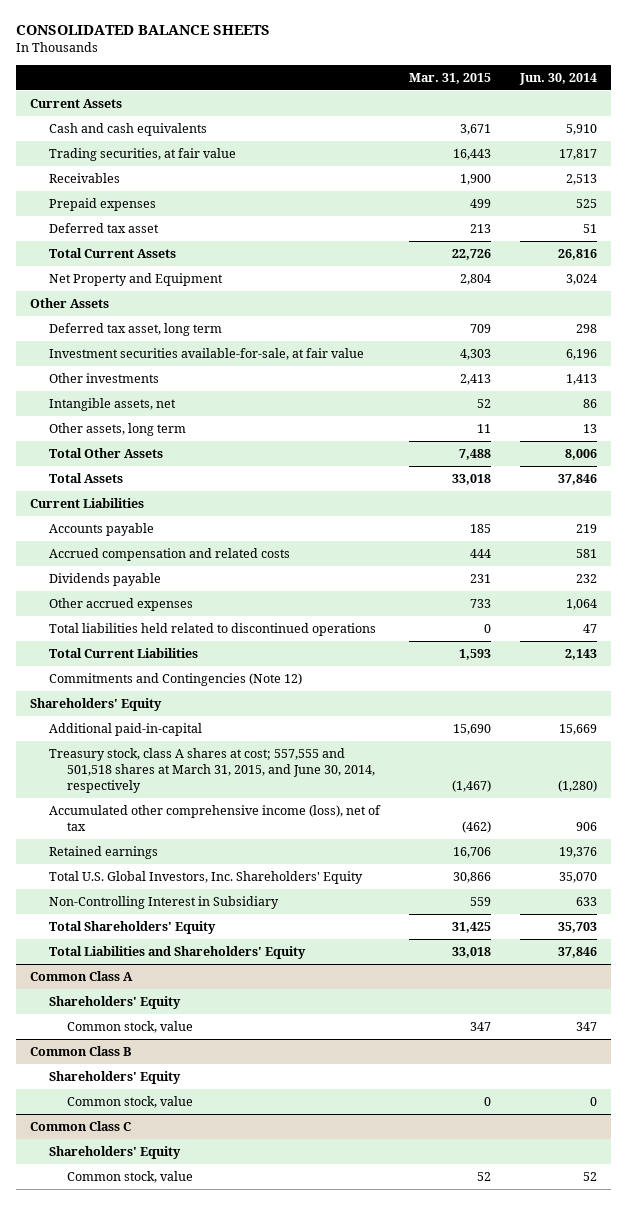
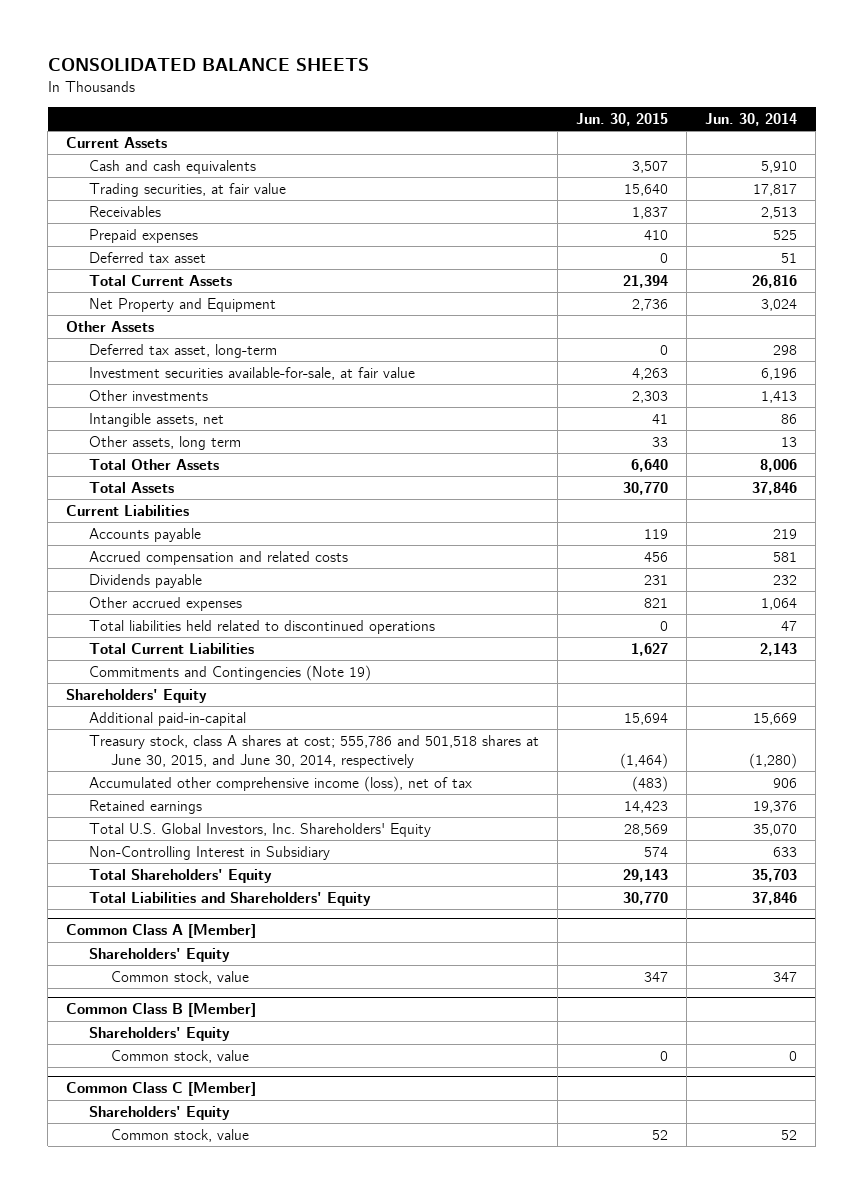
- | Mar. 31, 2015 | Jun. 30, 2014
+ | Jun. 30, 2015 | Jun. 30, 2014
- Deferred tax asset, long term | 709 | 298
+ Deferred tax asset, long-term | 0 | 298
- Commitments and Contingencies (Note 12)
+ Commitments and Contingencies (Note 19)
- Treasury stock, class A shares at cost; 557,555 and 501,518 shares at March 31, 2015, and June 30, 2014, respectively | (1,467) | (1,280)
+ Treasury stock, class A shares at cost; 555,786 and 501,518 shares at June 30, 2015, and June 30, 2014, respectively | (1,464) | (1,280)
- Common Class A
+ Common Class A [Member]
- Common Class B
+ Common Class B [Member]
- Common Class C
+ Common Class C [Member]

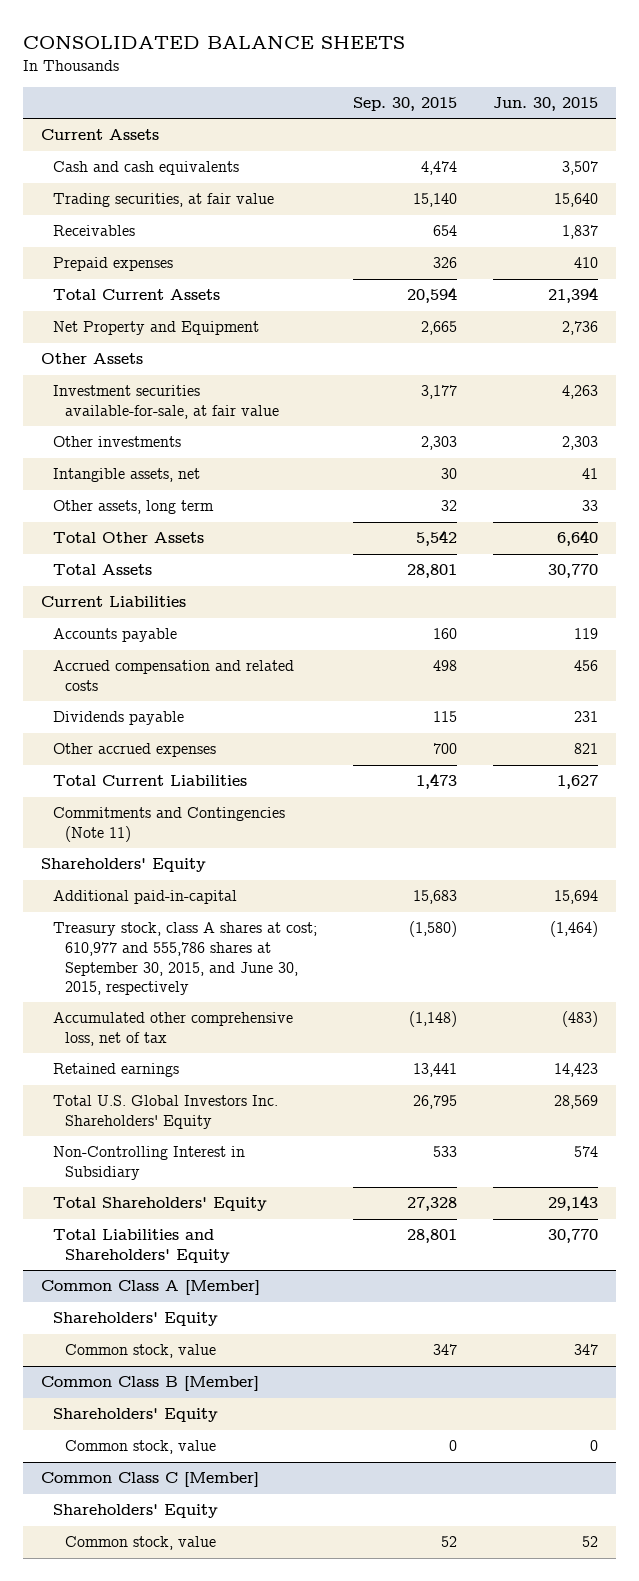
- | Jun. 30, 2015 | Jun. 30, 2014
+ | Sep. 30, 2015 | Jun. 30, 2015
- Deferred tax asset | 0 | 51
- Deferred tax asset, long-term | 0 | 298
- Total liabilities held related to discontinued operations | 0 | 47
- Commitments and Contingencies (Note 19)
+ Commitments and Contingencies (Note 11)
- Treasury stock, class A shares at cost; 555,786 and 501,518 shares at June 30, 2015, and June 30, 2014, respectively | (1,464) | (1,280)
- Accumulated other comprehensive income (loss), net of tax | (483) | 906
+ Treasury stock, class A shares at cost; 610,977 and 555,786 shares at September 30, 2015, and June 30, 2015, respectively | (1,580) | (1,464)
+ Accumulated other comprehensive loss, net of tax | (1,148) | (483)
- Total U.S. Global Investors, Inc. Shareholders' Equity | 28,569 | 35,070
+ Total U.S. Global Investors Inc. Shareholders' Equity | 26,795 | 28,569

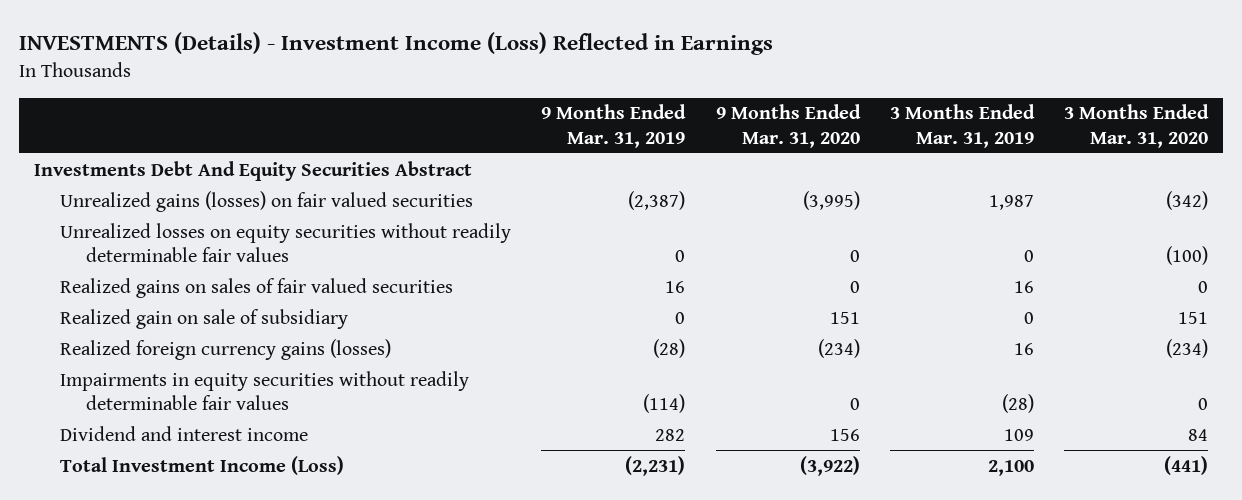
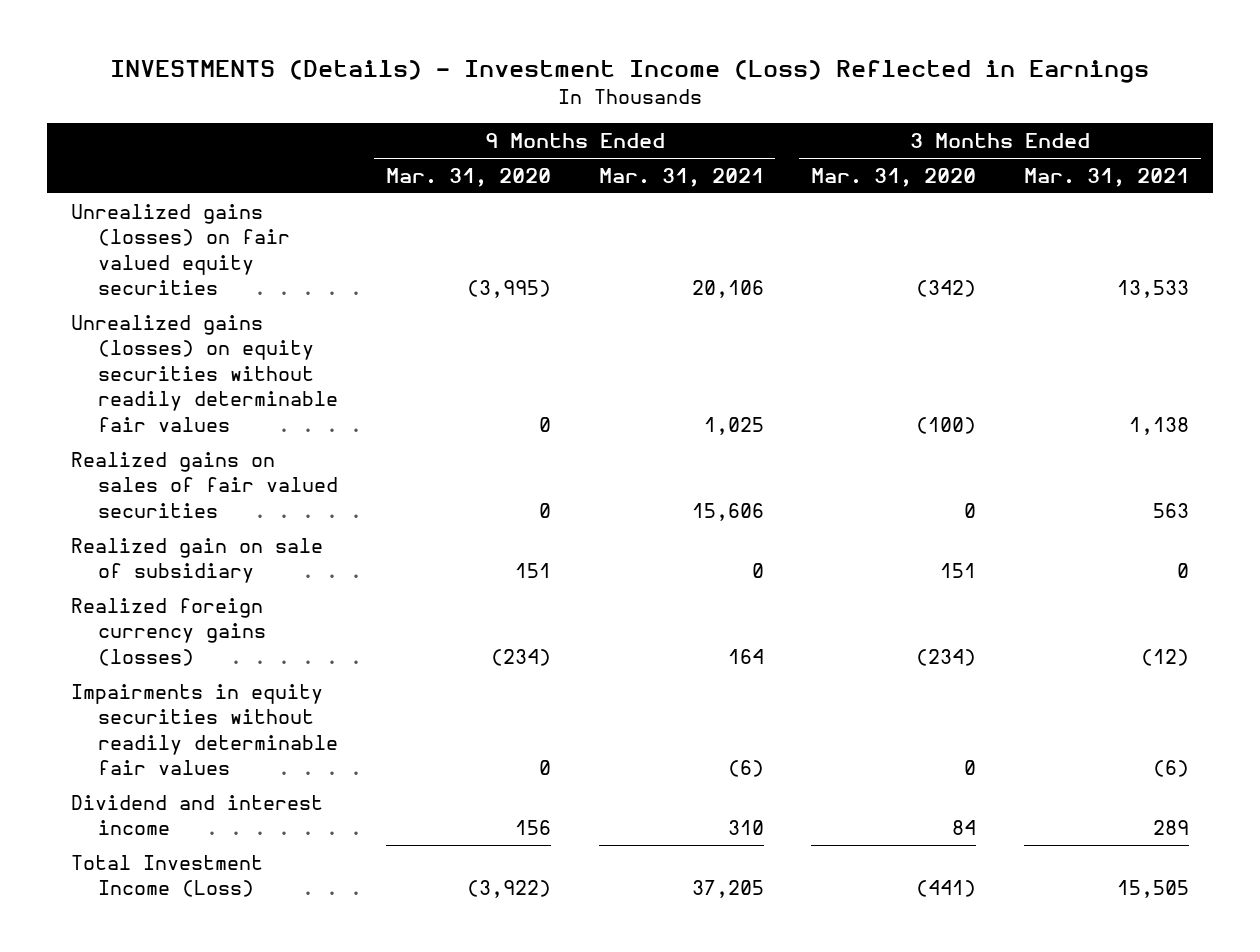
- | 9 Months Ended Mar. 31, 2019 | 9 Months Ended Mar. 31, 2020 | 3 Months Ended Mar. 31, 2019 | 3 Months Ended Mar. 31, 2020
+ | 9 Months Ended Mar. 31, 2020 | 9 Months Ended Mar. 31, 2021 | 3 Months Ended Mar. 31, 2020 | 3 Months Ended Mar. 31, 2021
- Investments Debt And Equity Securities Abstract
- Unrealized gains (losses) on fair valued securities | (2,387) | (3,995) | 1,987 | (342)
- Unrealized losses on equity securities without readily determinable fair values | 0 | 0 | 0 | (100)
+ Unrealized gains (losses) on fair valued equity securities | (3,995) | 20,106 | (342) | 13,533
+ Unrealized gains (losses) on equity securities without readily determinable fair values | 0 | 1,025 | (100) | 1,138

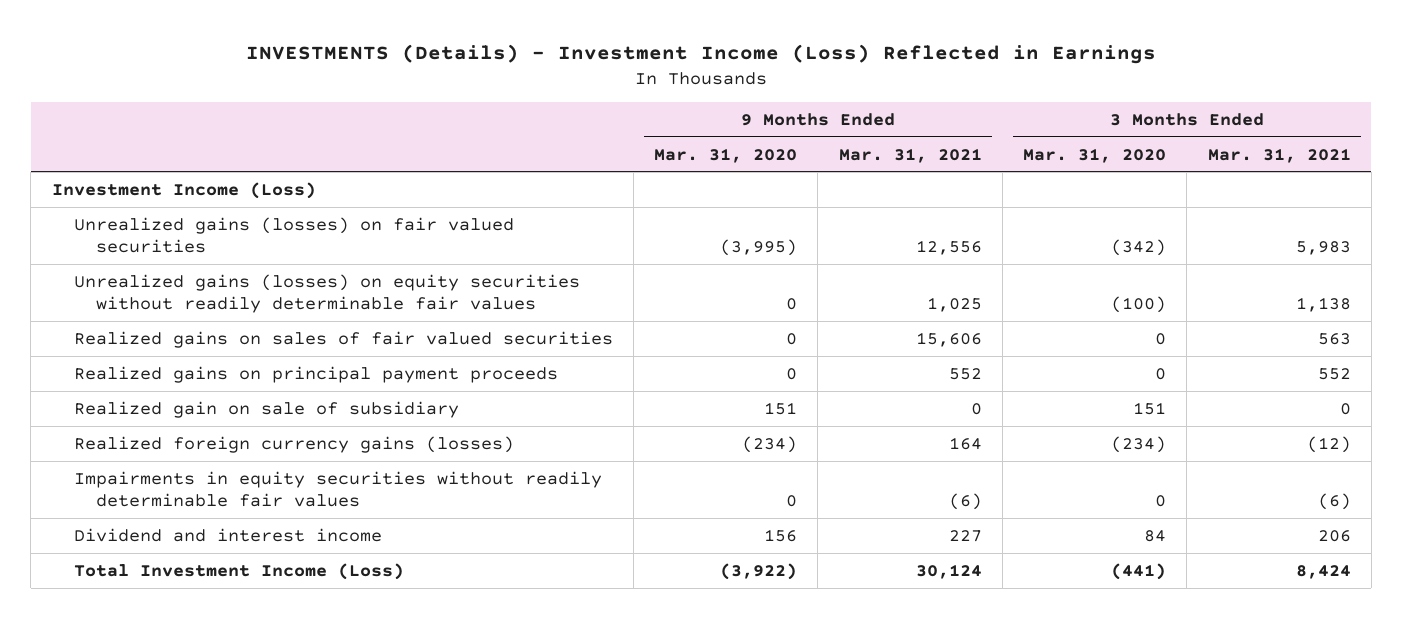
- Unrealized gains (losses) on fair valued equity securities | (3,995) | 20,106 | (342) | 13,533
+ Investment Income (Loss)
+ Unrealized gains (losses) on fair valued securities | (3,995) | 12,556 | (342) | 5,983
+ Realized gains on principal payment proceeds | 0 | 552 | 0 | 552
- Dividend and interest income | 156 | 310 | 84 | 289
- Total Investment Income (Loss) | (3,922) | 37,205 | (441) | 15,505
+ Dividend and interest income | 156 | 227 | 84 | 206
+ Total Investment Income (Loss) | (3,922) | 30,124 | (441) | 8,424

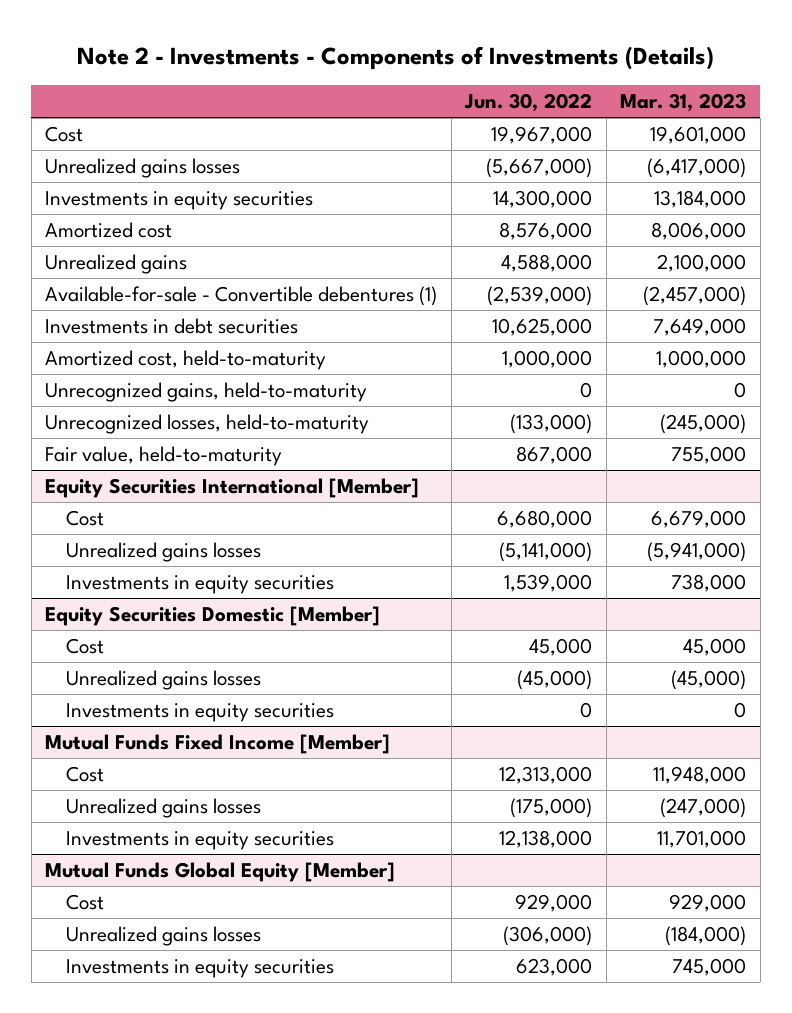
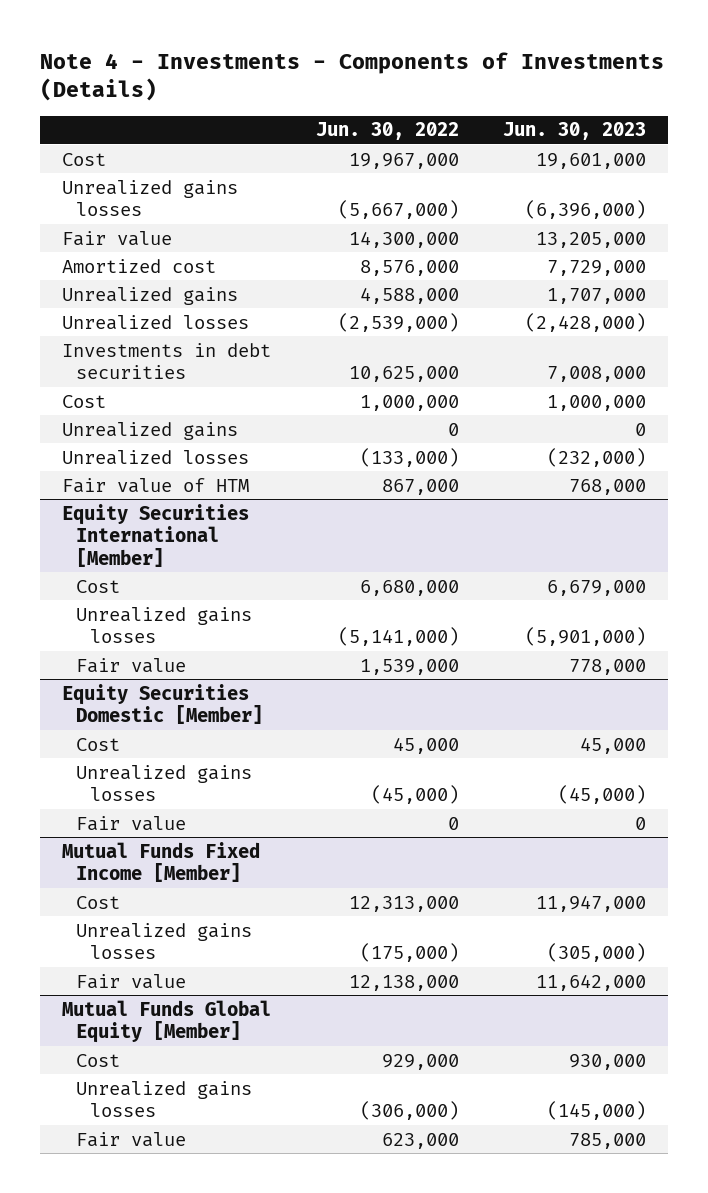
- Note 2 - Investments - Components of Investments (Details)
+ Note 4 - Investments - Components of Investments (Details)
- | Jun. 30, 2022 | Mar. 31, 2023
+ | Jun. 30, 2022 | Jun. 30, 2023
- Investments in equity securities | 14,300,000 | 13,184,000
+ Fair value | 14,300,000 | 13,205,000
- Available-for-sale - Convertible debentures (1) | (2,539,000) | (2,457,000)
+ Unrealized losses | (2,539,000) | (2,428,000)
- Amortized cost, held-to-maturity | 1,000,000 | 1,000,000
- Unrecognized gains, held-to-maturity | 0 | 0
- Unrecognized losses, held-to-maturity | (133,000) | (245,000)
- Fair value, held-to-maturity | 867,000 | 755,000
+ Cost | 1,000,000 | 1,000,000
+ Unrealized gains | 0 | 0
+ Unrealized losses | (133,000) | (232,000)
+ Fair value of HTM | 867,000 | 768,000
@ Equity Securities International [Member]
- Investments in equity securities | 1,539,000 | 738,000
+ Fair value | 1,539,000 | 778,000
@ Equity Securities Domestic [Member]
- Investments in equity securities | 0 | 0
+ Fair value | 0 | 0
@ Mutual Funds Fixed Income [Member]
- Investments in equity securities | 12,138,000 | 11,701,000
+ Fair value | 12,138,000 | 11,642,000
@ Mutual Funds Global Equity [Member]
- Investments in equity securities | 623,000 | 745,000
+ Fair value | 623,000 | 785,000

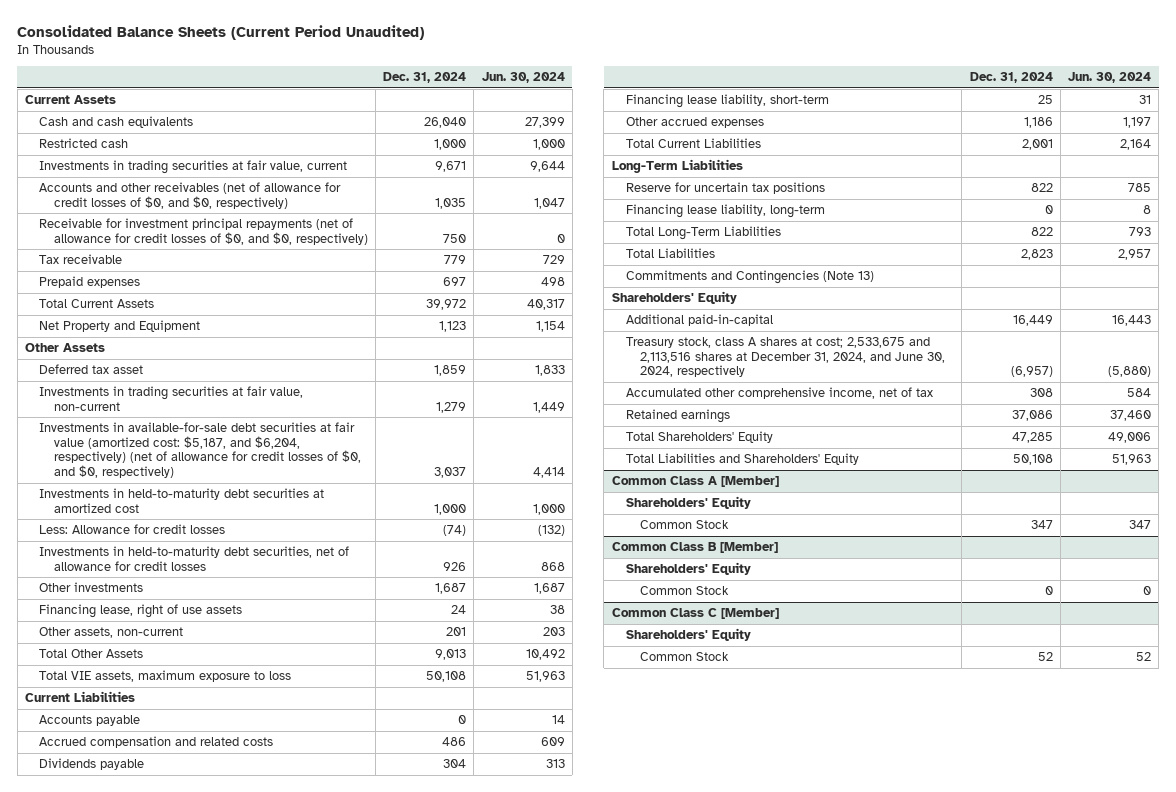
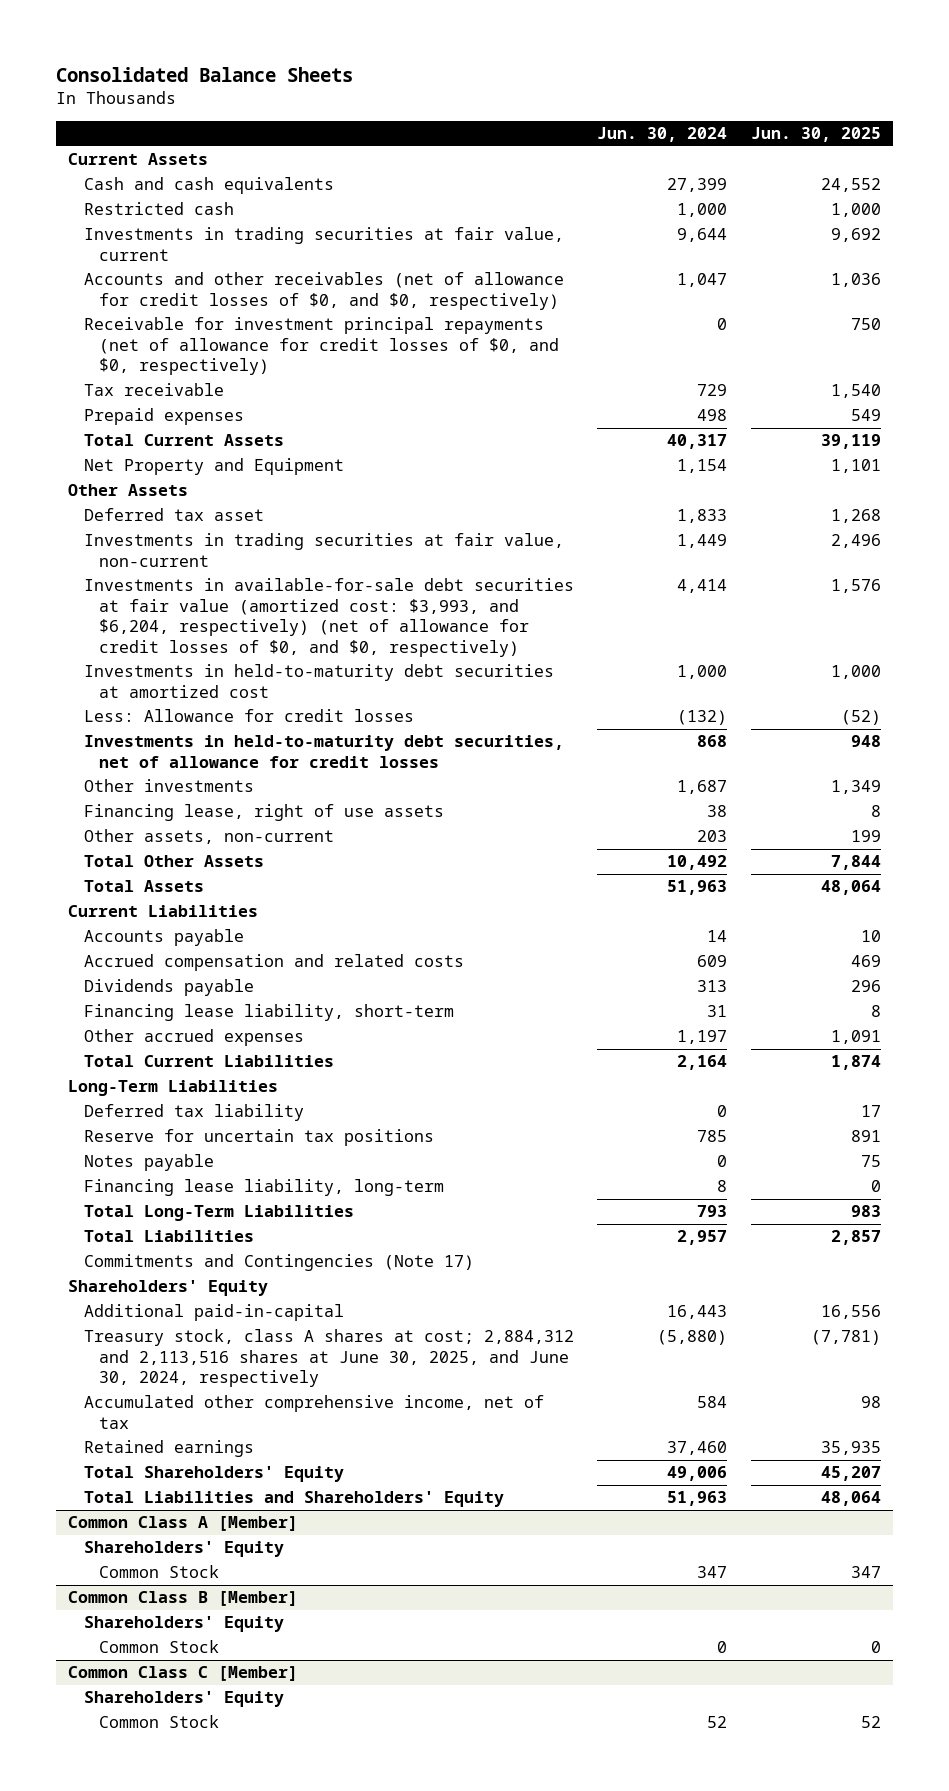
- Consolidated Balance Sheets (Current Period Unaudited)
+ Consolidated Balance Sheets
- | Dec. 31, 2024 | Jun. 30, 2024
+ | Jun. 30, 2024 | Jun. 30, 2025
- Investments in available-for-sale debt securities at fair value (amortized cost: $5,187, and $6,204, respectively) (net of allowance for credit losses of $0, and $0, respectively) | 3,037 | 4,414
+ Investments in available-for-sale debt securities at fair value (amortized cost: $3,993, and $6,204, respectively) (net of allowance for credit losses of $0, and $0, respectively) | 4,414 | 1,576
- Total VIE assets, maximum exposure to loss | 50,108 | 51,963
+ Total Assets | 51,963 | 48,064
+ Deferred tax liability | 0 | 17
+ Notes payable | 0 | 75
- Commitments and Contingencies (Note 13)
+ Commitments and Contingencies (Note 17)
- Treasury stock, class A shares at cost; 2,533,675 and 2,113,516 shares at December 31, 2024, and June 30, 2024, respectively | (6,957) | (5,880)
+ Treasury stock, class A shares at cost; 2,884,312 and 2,113,516 shares at June 30, 2025, and June 30, 2024, respectively | (5,880) | (7,781)

